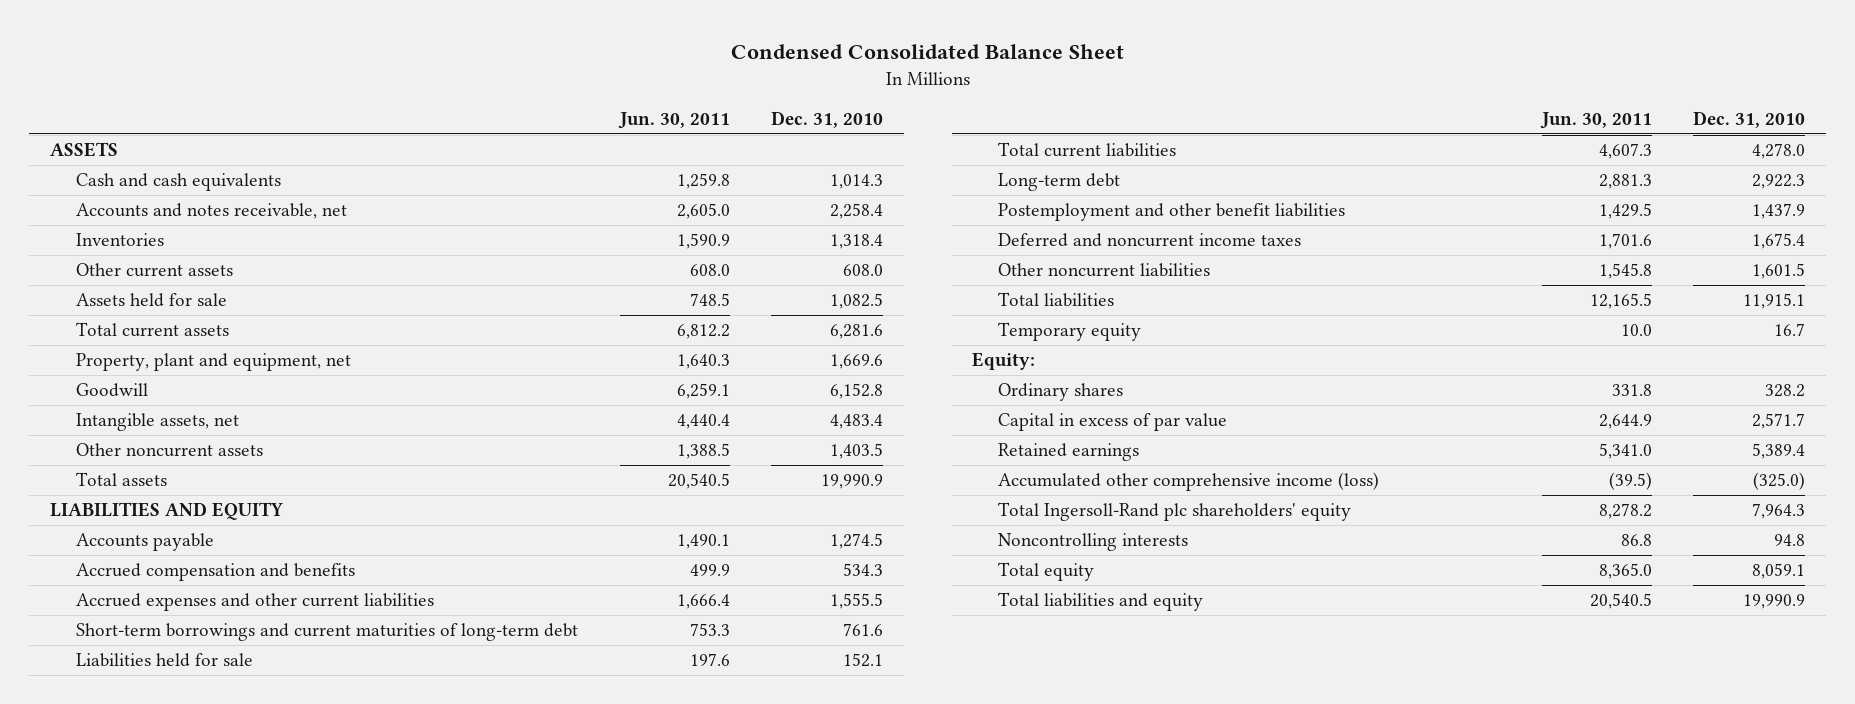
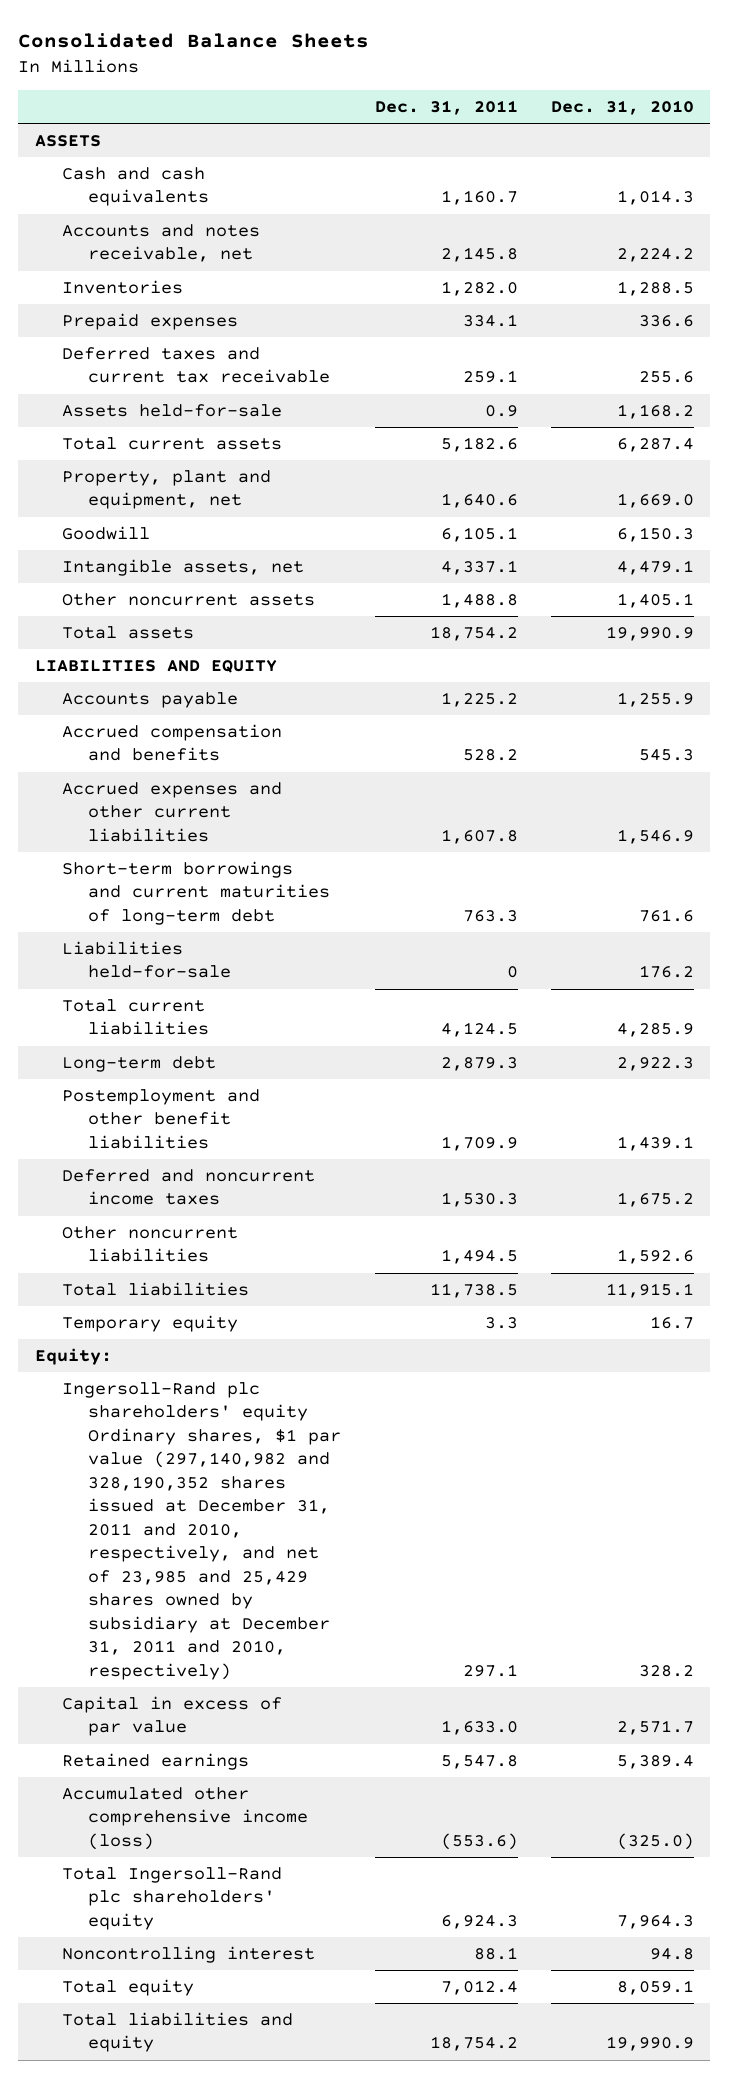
- Condensed Consolidated Balance Sheet
+ Consolidated Balance Sheets
- | Jun. 30, 2011 | Dec. 31, 2010
+ | Dec. 31, 2011 | Dec. 31, 2010
- Accounts and notes receivable, net | 2,605.0 | 2,258.4
- Inventories | 1,590.9 | 1,318.4
- Other current assets | 608.0 | 608.0
- Assets held for sale | 748.5 | 1,082.5
- Total current assets | 6,812.2 | 6,281.6
- Property, plant and equipment, net | 1,640.3 | 1,669.6
- Goodwill | 6,259.1 | 6,152.8
- Intangible assets, net | 4,440.4 | 4,483.4
- Other noncurrent assets | 1,388.5 | 1,403.5
+ Accounts and notes receivable, net | 2,145.8 | 2,224.2
+ Inventories | 1,282.0 | 1,288.5
+ Prepaid expenses | 334.1 | 336.6
+ Deferred taxes and current tax receivable | 259.1 | 255.6
+ Assets held-for-sale | 0.9 | 1,168.2
+ Total current assets | 5,182.6 | 6,287.4
+ Property, plant and equipment, net | 1,640.6 | 1,669.0
+ Goodwill | 6,105.1 | 6,150.3
+ Intangible assets, net | 4,337.1 | 4,479.1
+ Other noncurrent assets | 1,488.8 | 1,405.1
- Accounts payable | 1,490.1 | 1,274.5
- Accrued compensation and benefits | 499.9 | 534.3
- Accrued expenses and other current liabilities | 1,666.4 | 1,555.5
+ Accounts payable | 1,225.2 | 1,255.9
+ Accrued compensation and benefits | 528.2 | 545.3
+ Accrued expenses and other current liabilities | 1,607.8 | 1,546.9
- Liabilities held for sale | 197.6 | 152.1
- Total current liabilities | 4,607.3 | 4,278.0
+ Liabilities held-for-sale | 0 | 176.2
+ Total current liabilities | 4,124.5 | 4,285.9
- Postemployment and other benefit liabilities | 1,429.5 | 1,437.9
- Deferred and noncurrent income taxes | 1,701.6 | 1,675.4
- Other noncurrent liabilities | 1,545.8 | 1,601.5
+ Postemployment and other benefit liabilities | 1,709.9 | 1,439.1
+ Deferred and noncurrent income taxes | 1,530.3 | 1,675.2
+ Other noncurrent liabilities | 1,494.5 | 1,592.6
- Ordinary shares | 331.8 | 328.2
+ Ingersoll-Rand plc shareholders' equity Ordinary shares, $1 par value (297,140,982 and 328,190,352 shares issued at December 31, 2011 and 2010, respectively, and net of 23,985 and 25,429 shares owned by subsidiary at December 31, 2011 and 2010, respectively) | 297.1 | 328.2
- Noncontrolling interests | 86.8 | 94.8
+ Noncontrolling interest | 88.1 | 94.8

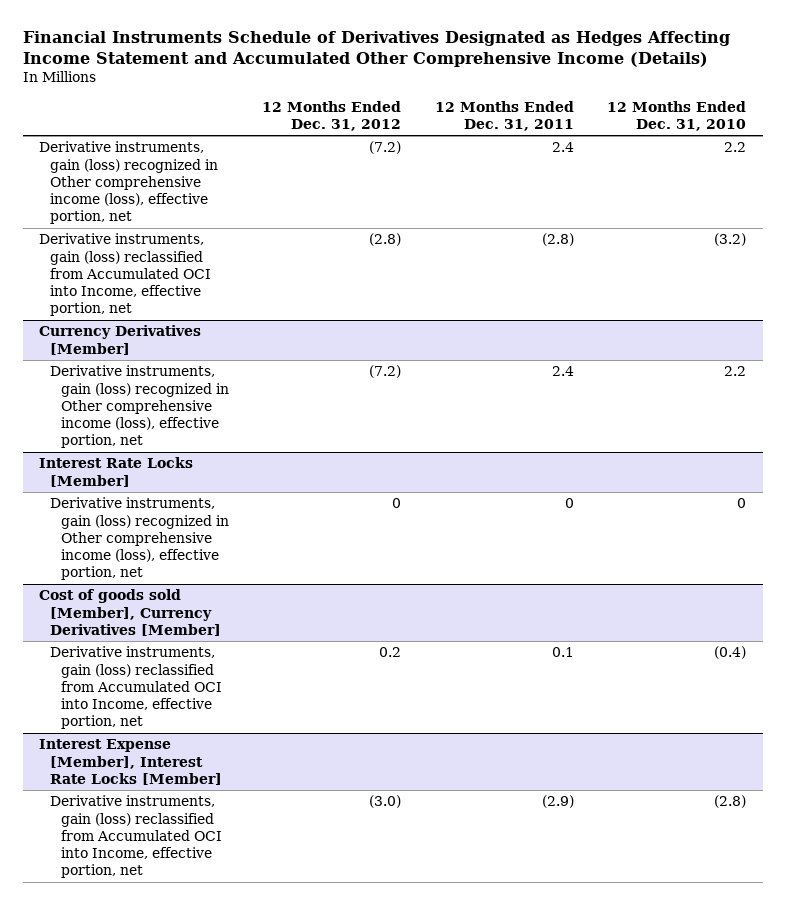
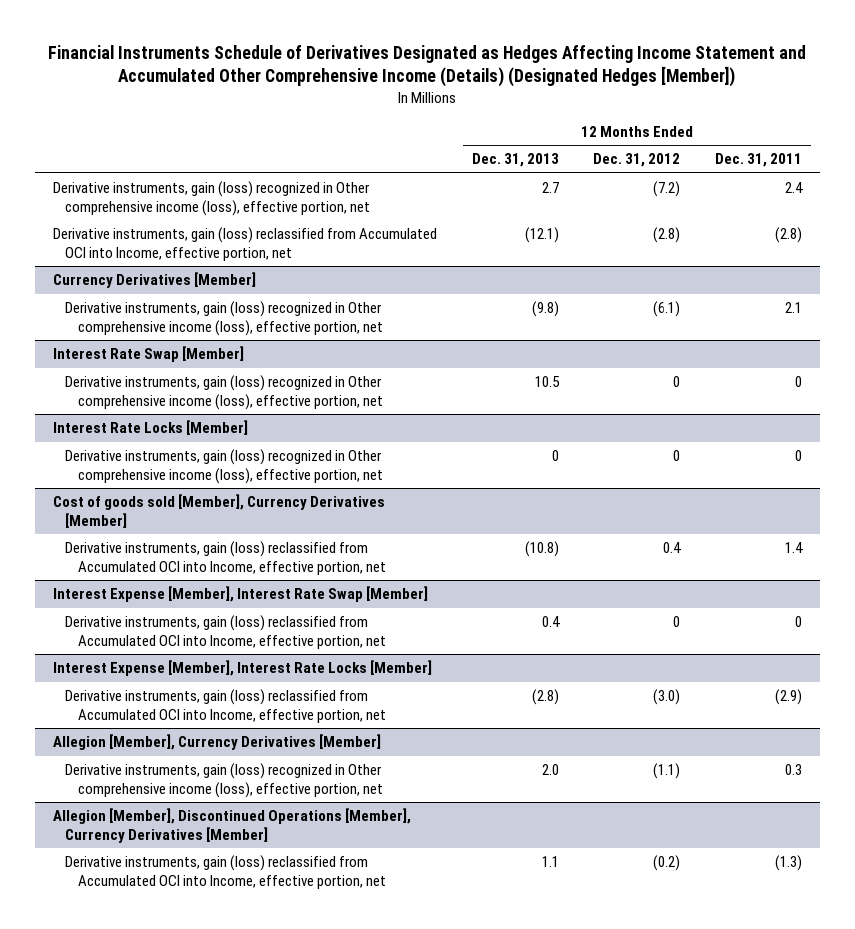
- Financial Instruments Schedule of Derivatives Designated as Hedges Affecting Income Statement and Accumulated Other Comprehensive Income (Details)
+ Financial Instruments Schedule of Derivatives Designated as Hedges Affecting Income Statement and Accumulated Other Comprehensive Income (Details) (Designated Hedges [Member])
- | 12 Months Ended Dec. 31, 2012 | 12 Months Ended Dec. 31, 2011 | 12 Months Ended Dec. 31, 2010
+ | 12 Months Ended Dec. 31, 2013 | 12 Months Ended Dec. 31, 2012 | 12 Months Ended Dec. 31, 2011
@ Currency Derivatives [Member]
- Derivative instruments, gain (loss) recognized in Other comprehensive income (loss), effective portion, net | (7.2) | 2.4 | 2.2
+ Derivative instruments, gain (loss) recognized in Other comprehensive income (loss), effective portion, net | (9.8) | (6.1) | 2.1
+ Interest Rate Swap [Member]
+ Derivative instruments, gain (loss) recognized in Other comprehensive income (loss), effective portion, net | 10.5 | 0 | 0
@ Cost of goods sold [Member], Currency Derivatives [Member]
- Derivative instruments, gain (loss) reclassified from Accumulated OCI into Income, effective portion, net | 0.2 | 0.1 | (0.4)
+ Derivative instruments, gain (loss) reclassified from Accumulated OCI into Income, effective portion, net | (10.8) | 0.4 | 1.4
+ Interest Expense [Member], Interest Rate Swap [Member]
+ Derivative instruments, gain (loss) reclassified from Accumulated OCI into Income, effective portion, net | 0.4 | 0 | 0
+ Allegion [Member], Currency Derivatives [Member]
+ Derivative instruments, gain (loss) recognized in Other comprehensive income (loss), effective portion, net | 2.0 | (1.1) | 0.3
+ Allegion [Member], Discontinued Operations [Member], Currency Derivatives [Member]
+ Derivative instruments, gain (loss) reclassified from Accumulated OCI into Income, effective portion, net | 1.1 | (0.2) | (1.3)

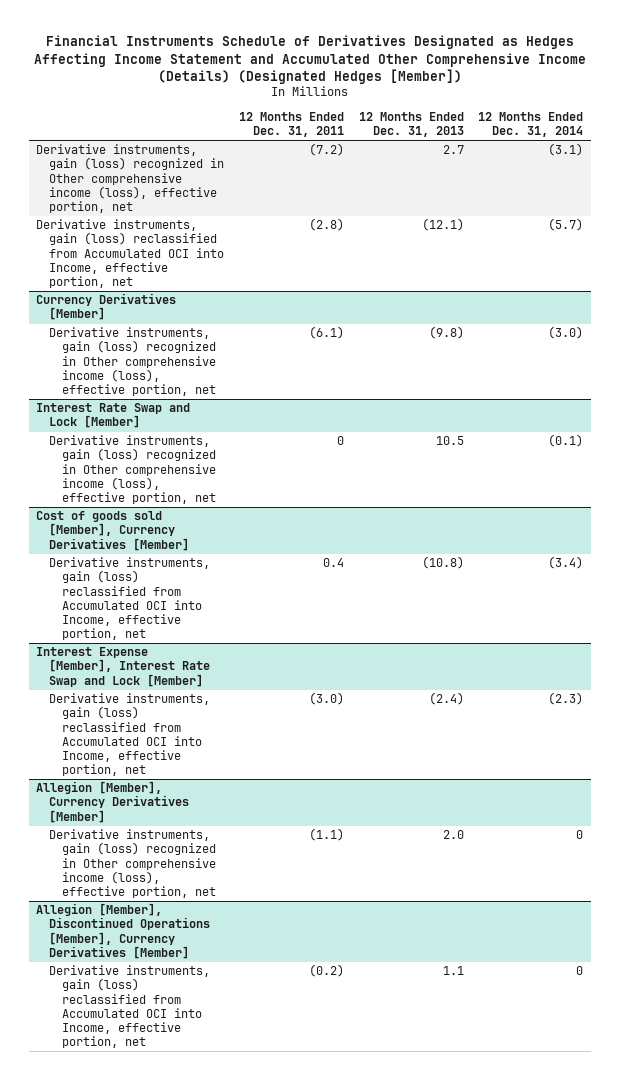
- | 12 Months Ended Dec. 31, 2013 | 12 Months Ended Dec. 31, 2012 | 12 Months Ended Dec. 31, 2011
+ | 12 Months Ended Dec. 31, 2011 | 12 Months Ended Dec. 31, 2013 | 12 Months Ended Dec. 31, 2014
- Derivative instruments, gain (loss) recognized in Other comprehensive income (loss), effective portion, net | 2.7 | (7.2) | 2.4
+ Derivative instruments, gain (loss) recognized in Other comprehensive income (loss), effective portion, net | (7.2) | 2.7 | (3.1)
@ Currency Derivatives [Member]
- Derivative instruments, gain (loss) recognized in Other comprehensive income (loss), effective portion, net | (9.8) | (6.1) | 2.1
- Interest Rate Swap [Member]
@ Currency Derivatives [Member]
+ Derivative instruments, gain (loss) recognized in Other comprehensive income (loss), effective portion, net | (6.1) | (9.8) | (3.0)
+ Interest Rate Swap and Lock [Member]
- Interest Rate Locks [Member]
- Derivative instruments, gain (loss) recognized in Other comprehensive income (loss), effective portion, net | 0 | 0 | 0
@ Cost of goods sold [Member], Currency Derivatives [Member]
- Derivative instruments, gain (loss) reclassified from Accumulated OCI into Income, effective portion, net | (10.8) | 0.4 | 1.4
- Interest Expense [Member], Interest Rate Swap [Member]
- Derivative instruments, gain (loss) reclassified from Accumulated OCI into Income, effective portion, net | 0.4 | 0 | 0
- Interest Expense [Member], Interest Rate Locks [Member]
- Derivative instruments, gain (loss) reclassified from Accumulated OCI into Income, effective portion, net | (2.8) | (3.0) | (2.9)
@ Cost of goods sold [Member], Currency Derivatives [Member]
+ Derivative instruments, gain (loss) reclassified from Accumulated OCI into Income, effective portion, net | 0.4 | (10.8) | (3.4)
+ Interest Expense [Member], Interest Rate Swap and Lock [Member]
+ Derivative instruments, gain (loss) reclassified from Accumulated OCI into Income, effective portion, net | (3.0) | (2.4) | (2.3)
@ Allegion [Member], Currency Derivatives [Member]
- Derivative instruments, gain (loss) recognized in Other comprehensive income (loss), effective portion, net | 2.0 | (1.1) | 0.3
+ Derivative instruments, gain (loss) recognized in Other comprehensive income (loss), effective portion, net | (1.1) | 2.0 | 0
@ Allegion [Member], Discontinued Operations [Member], Currency Derivatives [Member]
- Derivative instruments, gain (loss) reclassified from Accumulated OCI into Income, effective portion, net | 1.1 | (0.2) | (1.3)
+ Derivative instruments, gain (loss) reclassified from Accumulated OCI into Income, effective portion, net | (0.2) | 1.1 | 0

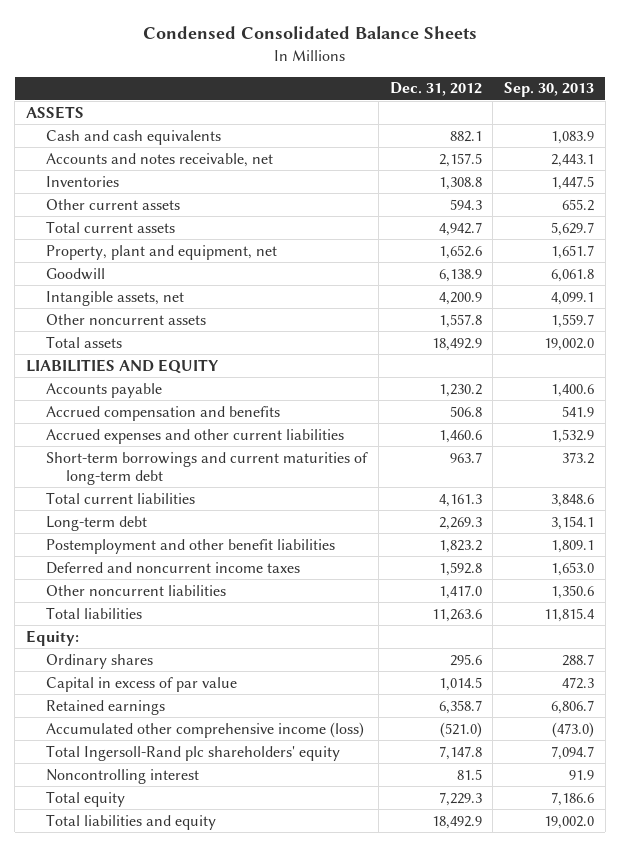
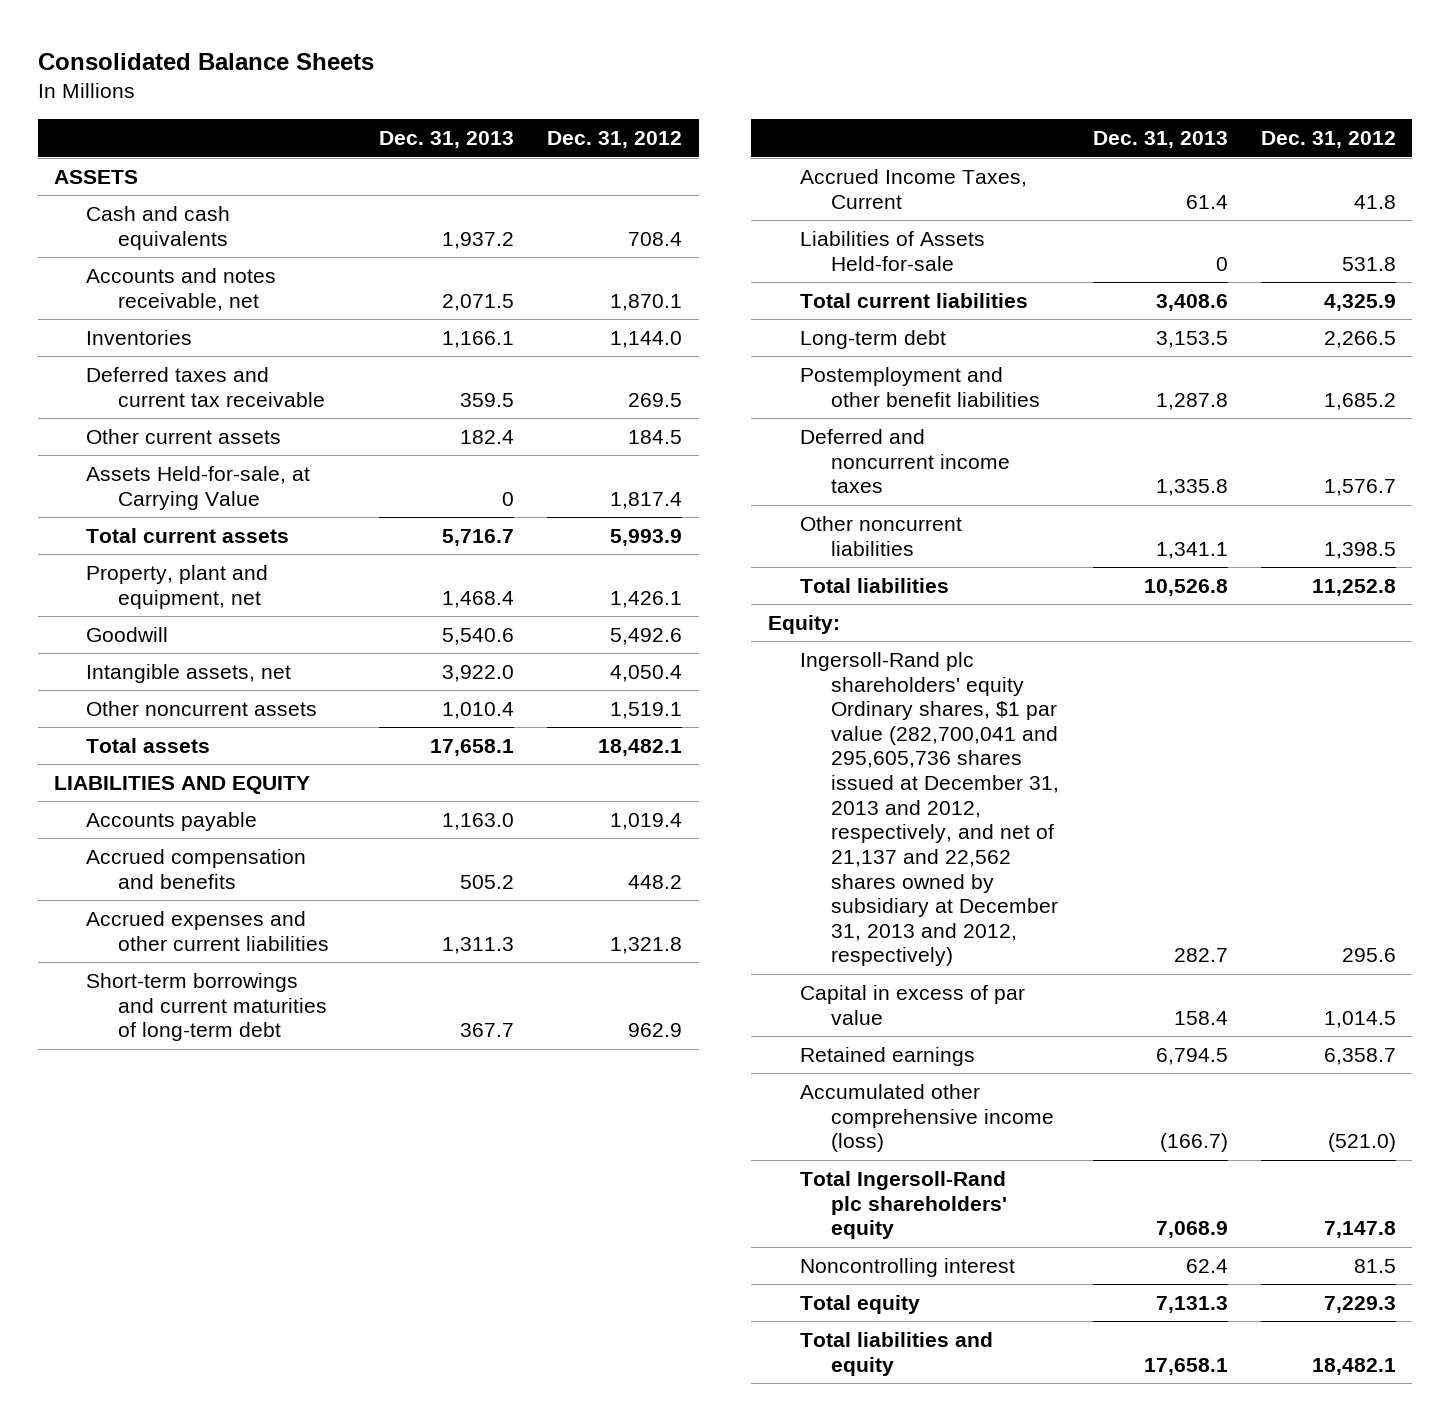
- Condensed Consolidated Balance Sheets
+ Consolidated Balance Sheets
- | Dec. 31, 2012 | Sep. 30, 2013
+ | Dec. 31, 2013 | Dec. 31, 2012
- Cash and cash equivalents | 882.1 | 1,083.9
- Accounts and notes receivable, net | 2,157.5 | 2,443.1
- Inventories | 1,308.8 | 1,447.5
- Other current assets | 594.3 | 655.2
- Total current assets | 4,942.7 | 5,629.7
- Property, plant and equipment, net | 1,652.6 | 1,651.7
- Goodwill | 6,138.9 | 6,061.8
- Intangible assets, net | 4,200.9 | 4,099.1
- Other noncurrent assets | 1,557.8 | 1,559.7
- Total assets | 18,492.9 | 19,002.0
+ Cash and cash equivalents | 1,937.2 | 708.4
+ Accounts and notes receivable, net | 2,071.5 | 1,870.1
+ Inventories | 1,166.1 | 1,144.0
+ Deferred taxes and current tax receivable | 359.5 | 269.5
+ Other current assets | 182.4 | 184.5
+ Assets Held-for-sale, at Carrying Value | 0 | 1,817.4
+ Total current assets | 5,716.7 | 5,993.9
+ Property, plant and equipment, net | 1,468.4 | 1,426.1
+ Goodwill | 5,540.6 | 5,492.6
+ Intangible assets, net | 3,922.0 | 4,050.4
+ Other noncurrent assets | 1,010.4 | 1,519.1
+ Total assets | 17,658.1 | 18,482.1
- Accounts payable | 1,230.2 | 1,400.6
- Accrued compensation and benefits | 506.8 | 541.9
- Accrued expenses and other current liabilities | 1,460.6 | 1,532.9
- Short-term borrowings and current maturities of long-term debt | 963.7 | 373.2
- Total current liabilities | 4,161.3 | 3,848.6
- Long-term debt | 2,269.3 | 3,154.1
- Postemployment and other benefit liabilities | 1,823.2 | 1,809.1
- Deferred and noncurrent income taxes | 1,592.8 | 1,653.0
- Other noncurrent liabilities | 1,417.0 | 1,350.6
- Total liabilities | 11,263.6 | 11,815.4
+ Accounts payable | 1,163.0 | 1,019.4
+ Accrued compensation and benefits | 505.2 | 448.2
+ Accrued expenses and other current liabilities | 1,311.3 | 1,321.8
+ Short-term borrowings and current maturities of long-term debt | 367.7 | 962.9
+ Accrued Income Taxes, Current | 61.4 | 41.8
+ Liabilities of Assets Held-for-sale | 0 | 531.8
+ Total current liabilities | 3,408.6 | 4,325.9
+ Long-term debt | 3,153.5 | 2,266.5
+ Postemployment and other benefit liabilities | 1,287.8 | 1,685.2
+ Deferred and noncurrent income taxes | 1,335.8 | 1,576.7
+ Other noncurrent liabilities | 1,341.1 | 1,398.5
+ Total liabilities | 10,526.8 | 11,252.8
- Ordinary shares | 295.6 | 288.7
+ Ingersoll-Rand plc shareholders' equity Ordinary shares, $1 par value (282,700,041 and 295,605,736 shares issued at December 31, 2013 and 2012, respectively, and net of 21,137 and 22,562 shares owned by subsidiary at December 31, 2013 and 2012, respectively) | 282.7 | 295.6
- Total liabilities and equity | 18,492.9 | 19,002.0
+ Total liabilities and equity | 17,658.1 | 18,482.1

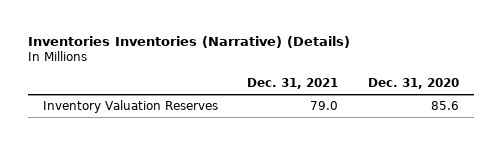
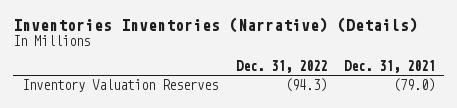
- | Dec. 31, 2021 | Dec. 31, 2020
+ | Dec. 31, 2022 | Dec. 31, 2021
- Inventory Valuation Reserves | 79.0 | 85.6
+ Inventory Valuation Reserves | (94.3) | (79.0)

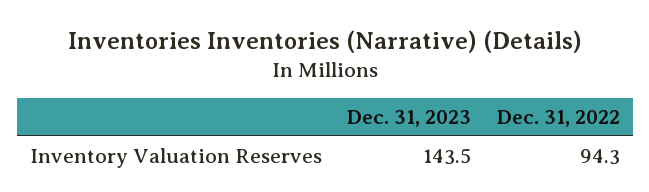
- | Dec. 31, 2022 | Dec. 31, 2021
+ | Dec. 31, 2023 | Dec. 31, 2022
- Inventory Valuation Reserves | (94.3) | (79.0)
+ Inventory Valuation Reserves | 143.5 | 94.3

